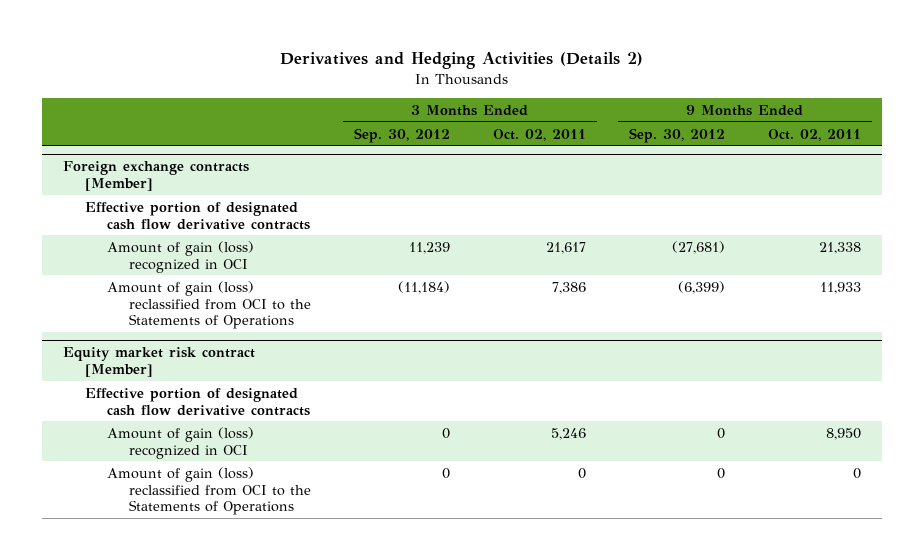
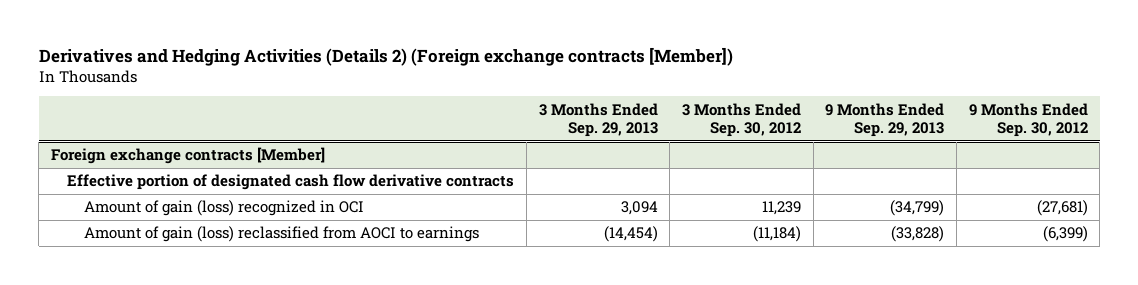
- Derivatives and Hedging Activities (Details 2)
+ Derivatives and Hedging Activities (Details 2) (Foreign exchange contracts [Member])
- | 3 Months Ended Sep. 30, 2012 | 3 Months Ended Oct. 02, 2011 | 9 Months Ended Sep. 30, 2012 | 9 Months Ended Oct. 02, 2011
+ | 3 Months Ended Sep. 29, 2013 | 3 Months Ended Sep. 30, 2012 | 9 Months Ended Sep. 29, 2013 | 9 Months Ended Sep. 30, 2012
@ Foreign exchange contracts [Member]
- Amount of gain (loss) reclassified from OCI to the Statements of Operations | (11,184) | 7,386 | (6,399) | 11,933
- Equity market risk contract [Member]
- Effective portion of designated cash flow derivative contracts
- Amount of gain (loss) recognized in OCI | 0 | 5,246 | 0 | 8,950
- Amount of gain (loss) reclassified from OCI to the Statements of Operations | 0 | 0 | 0 | 0
@ Foreign exchange contracts [Member]
+ Amount of gain (loss) reclassified from AOCI to earnings | (14,454) | (11,184) | (33,828) | (6,399)

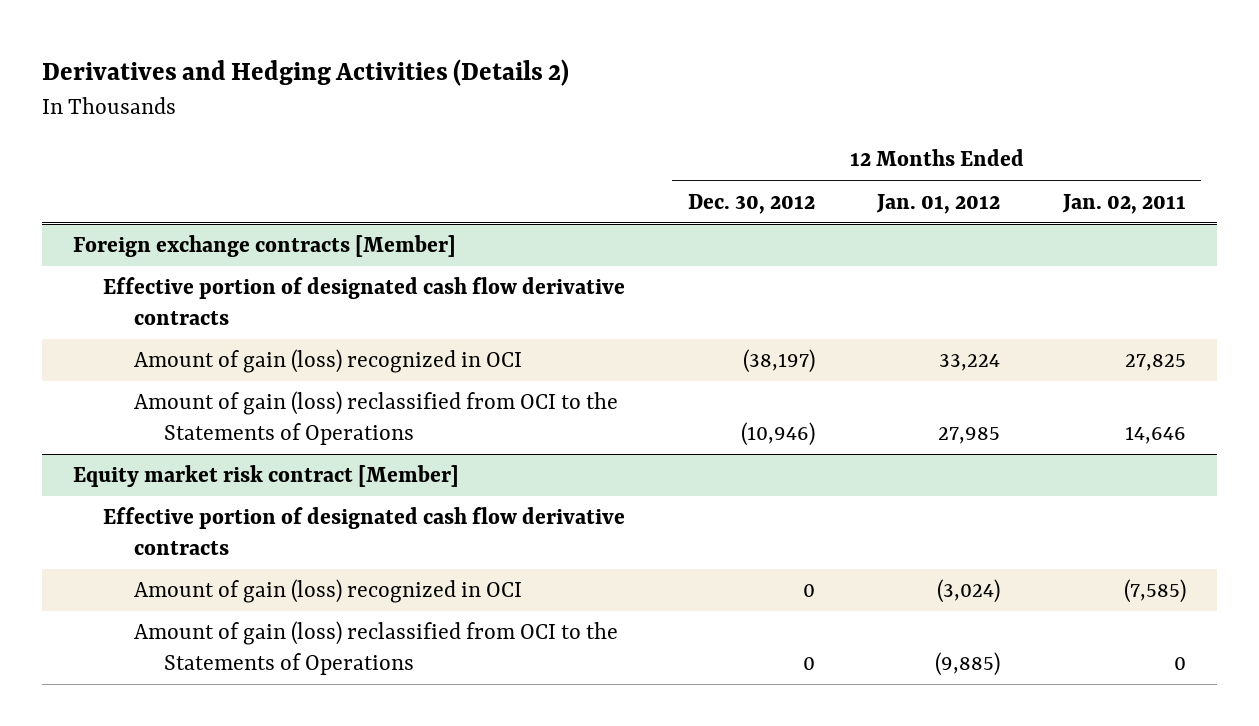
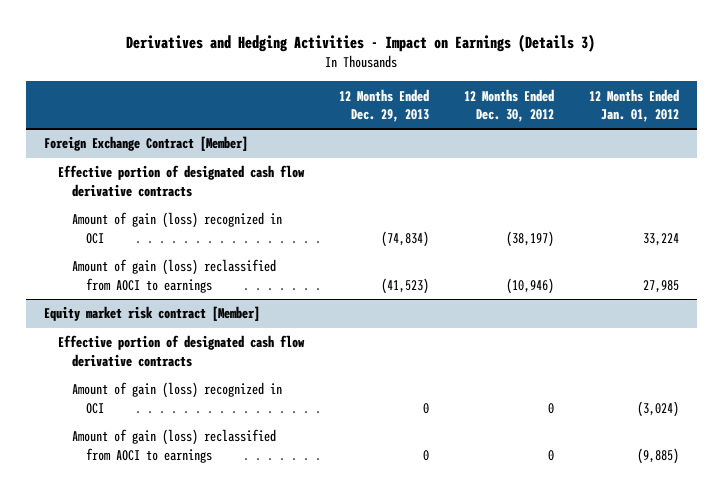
- Derivatives and Hedging Activities (Details 2)
+ Derivatives and Hedging Activities - Impact on Earnings (Details 3)
- | 12 Months Ended Dec. 30, 2012 | 12 Months Ended Jan. 01, 2012 | 12 Months Ended Jan. 02, 2011
+ | 12 Months Ended Dec. 29, 2013 | 12 Months Ended Dec. 30, 2012 | 12 Months Ended Jan. 01, 2012
- Foreign exchange contracts [Member]
+ Foreign Exchange Contract [Member]
- Amount of gain (loss) reclassified from OCI to the Statements of Operations | (10,946) | 27,985 | 14,646
+ Amount of gain (loss) reclassified from AOCI to earnings | (41,523) | (10,946) | 27,985
@ Equity market risk contract [Member]
- Amount of gain (loss) reclassified from OCI to the Statements of Operations | 0 | (9,885) | 0
+ Amount of gain (loss) reclassified from AOCI to earnings | 0 | 0 | (9,885)

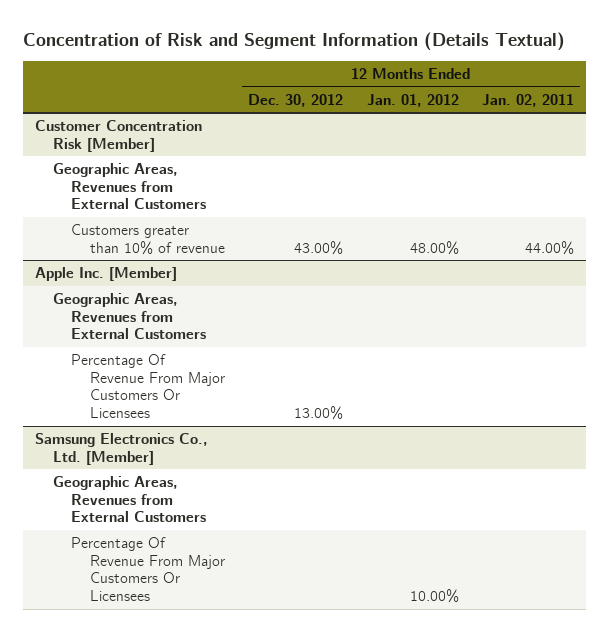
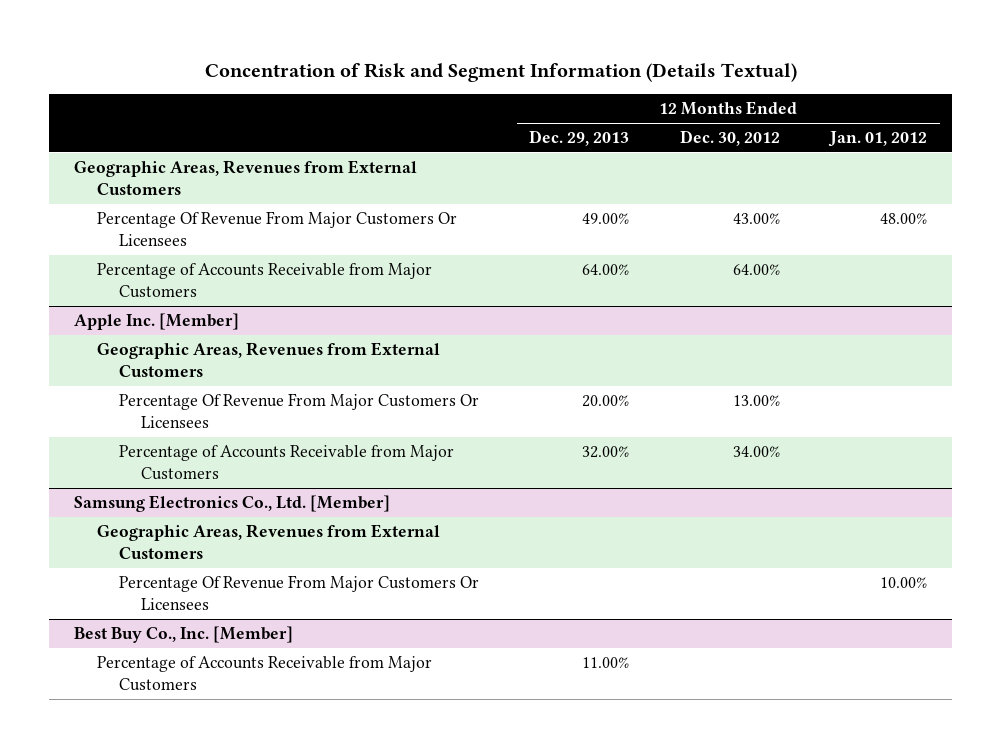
- | 12 Months Ended Dec. 30, 2012 | 12 Months Ended Jan. 01, 2012 | 12 Months Ended Jan. 02, 2011
+ | 12 Months Ended Dec. 29, 2013 | 12 Months Ended Dec. 30, 2012 | 12 Months Ended Jan. 01, 2012
- Customer Concentration Risk [Member]
- Customers greater than 10% of revenue | 43.00% | 48.00% | 44.00%
+ Percentage Of Revenue From Major Customers Or Licensees | 49.00% | 43.00% | 48.00%
+ Percentage of Accounts Receivable from Major Customers | 64.00% | 64.00% |
@ Apple Inc. [Member]
+ Percentage of Accounts Receivable from Major Customers | 32.00% | 34.00% |
+ Best Buy Co., Inc. [Member]
+ Percentage of Accounts Receivable from Major Customers | 11.00% | |

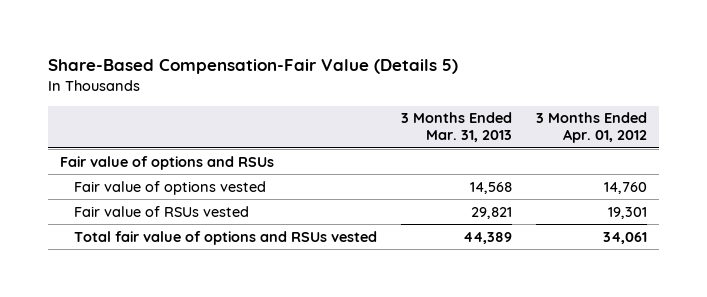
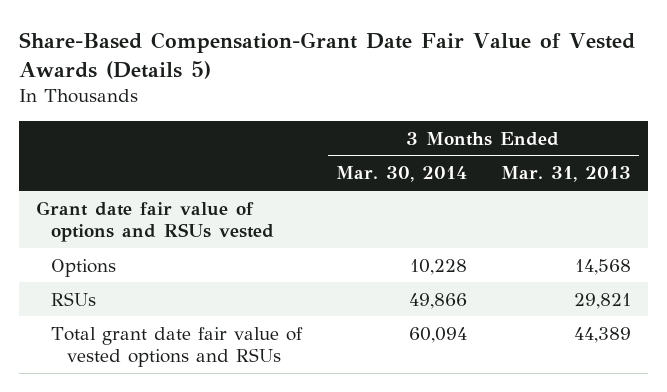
- Share-Based Compensation-Fair Value (Details 5)
+ Share-Based Compensation-Grant Date Fair Value of Vested Awards (Details 5)
- | 3 Months Ended Mar. 31, 2013 | 3 Months Ended Apr. 01, 2012
+ | 3 Months Ended Mar. 30, 2014 | 3 Months Ended Mar. 31, 2013
- Fair value of options and RSUs
- Fair value of options vested | 14,568 | 14,760
- Fair value of RSUs vested | 29,821 | 19,301
- Total fair value of options and RSUs vested | 44,389 | 34,061
+ Grant date fair value of options and RSUs vested
+ Options | 10,228 | 14,568
+ RSUs | 49,866 | 29,821
+ Total grant date fair value of vested options and RSUs | 60,094 | 44,389

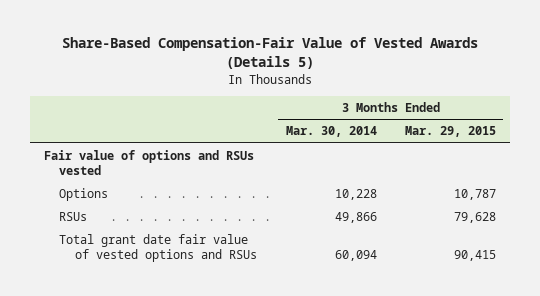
- Share-Based Compensation-Grant Date Fair Value of Vested Awards (Details 5)
+ Share-Based Compensation-Fair Value of Vested Awards (Details 5)
- | 3 Months Ended Mar. 30, 2014 | 3 Months Ended Mar. 31, 2013
+ | 3 Months Ended Mar. 30, 2014 | 3 Months Ended Mar. 29, 2015
- Grant date fair value of options and RSUs vested
+ Fair value of options and RSUs vested

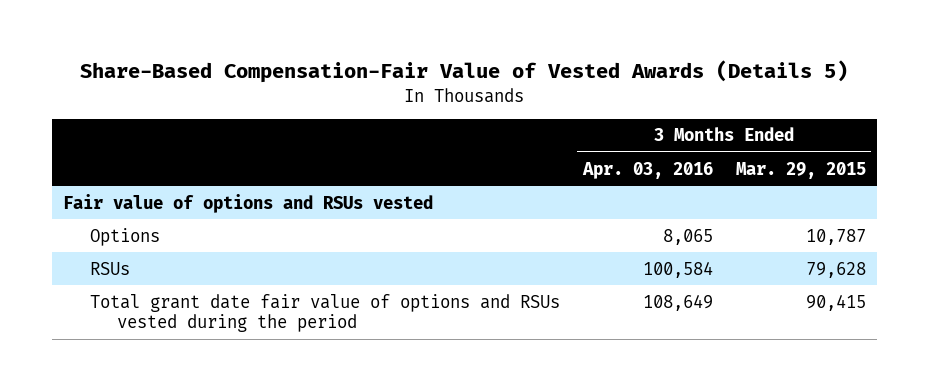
- | 3 Months Ended Mar. 30, 2014 | 3 Months Ended Mar. 29, 2015
+ | 3 Months Ended Apr. 03, 2016 | 3 Months Ended Mar. 29, 2015
- Total grant date fair value of vested options and RSUs | 60,094 | 90,415
+ Total grant date fair value of options and RSUs vested during the period | 108,649 | 90,415

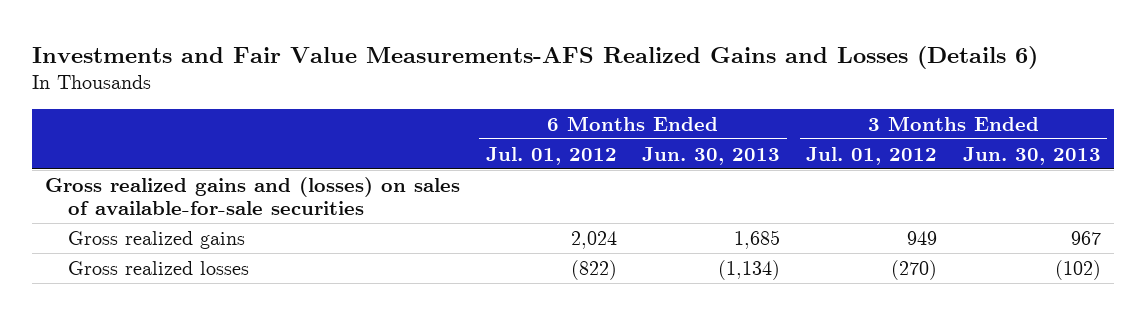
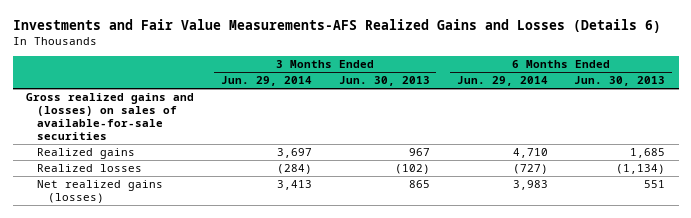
- | 6 Months Ended Jul. 01, 2012 | 6 Months Ended Jun. 30, 2013 | 3 Months Ended Jul. 01, 2012 | 3 Months Ended Jun. 30, 2013
+ | 3 Months Ended Jun. 29, 2014 | 3 Months Ended Jun. 30, 2013 | 6 Months Ended Jun. 29, 2014 | 6 Months Ended Jun. 30, 2013
- Gross realized gains | 2,024 | 1,685 | 949 | 967
- Gross realized losses | (822) | (1,134) | (270) | (102)
+ Realized gains | 3,697 | 967 | 4,710 | 1,685
+ Realized losses | (284) | (102) | (727) | (1,134)
+ Net realized gains (losses) | 3,413 | 865 | 3,983 | 551

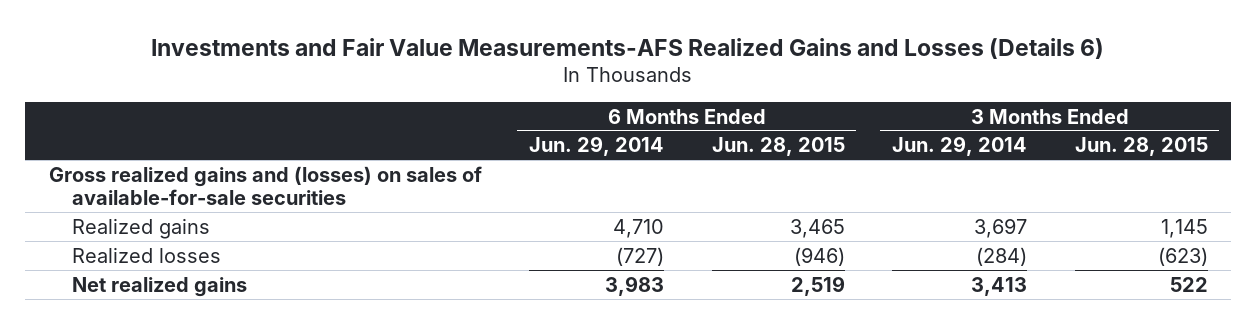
- | 3 Months Ended Jun. 29, 2014 | 3 Months Ended Jun. 30, 2013 | 6 Months Ended Jun. 29, 2014 | 6 Months Ended Jun. 30, 2013
+ | 6 Months Ended Jun. 29, 2014 | 6 Months Ended Jun. 28, 2015 | 3 Months Ended Jun. 29, 2014 | 3 Months Ended Jun. 28, 2015
- Net realized gains (losses) | 3,413 | 865 | 3,983 | 551
+ Net realized gains | 3,983 | 2,519 | 3,413 | 522

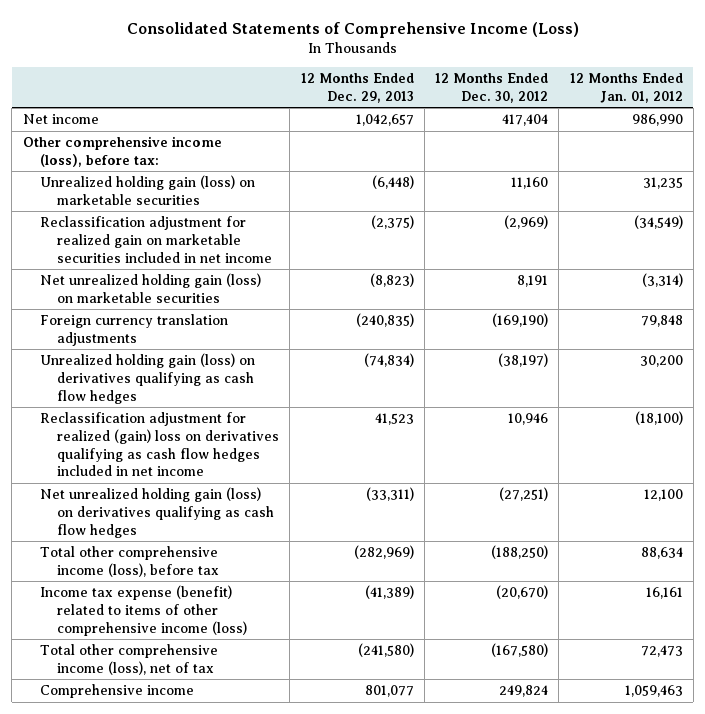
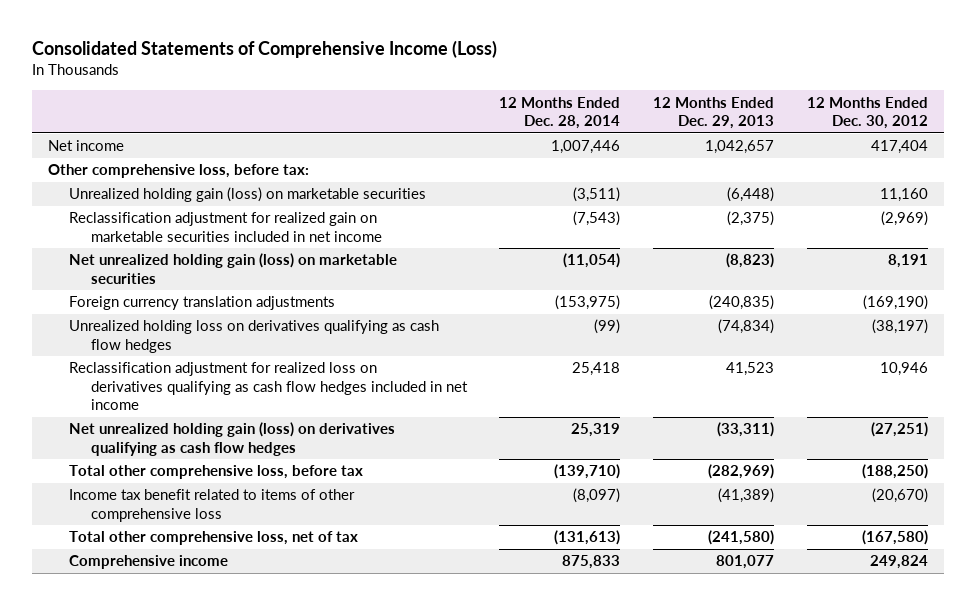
- | 12 Months Ended Dec. 29, 2013 | 12 Months Ended Dec. 30, 2012 | 12 Months Ended Jan. 01, 2012
+ | 12 Months Ended Dec. 28, 2014 | 12 Months Ended Dec. 29, 2013 | 12 Months Ended Dec. 30, 2012
- Other comprehensive income (loss), before tax:
+ Other comprehensive loss, before tax:
- Unrealized holding gain (loss) on derivatives qualifying as cash flow hedges | (74,834) | (38,197) | 30,200
- Reclassification adjustment for realized (gain) loss on derivatives qualifying as cash flow hedges included in net income | 41,523 | 10,946 | (18,100)
+ Unrealized holding loss on derivatives qualifying as cash flow hedges | (99) | (74,834) | (38,197)
+ Reclassification adjustment for realized loss on derivatives qualifying as cash flow hedges included in net income | 25,418 | 41,523 | 10,946
- Total other comprehensive income (loss), before tax | (282,969) | (188,250) | 88,634
- Income tax expense (benefit) related to items of other comprehensive income (loss) | (41,389) | (20,670) | 16,161
- Total other comprehensive income (loss), net of tax | (241,580) | (167,580) | 72,473
+ Total other comprehensive loss, before tax | (139,710) | (282,969) | (188,250)
+ Income tax benefit related to items of other comprehensive loss | (8,097) | (41,389) | (20,670)
+ Total other comprehensive loss, net of tax | (131,613) | (241,580) | (167,580)

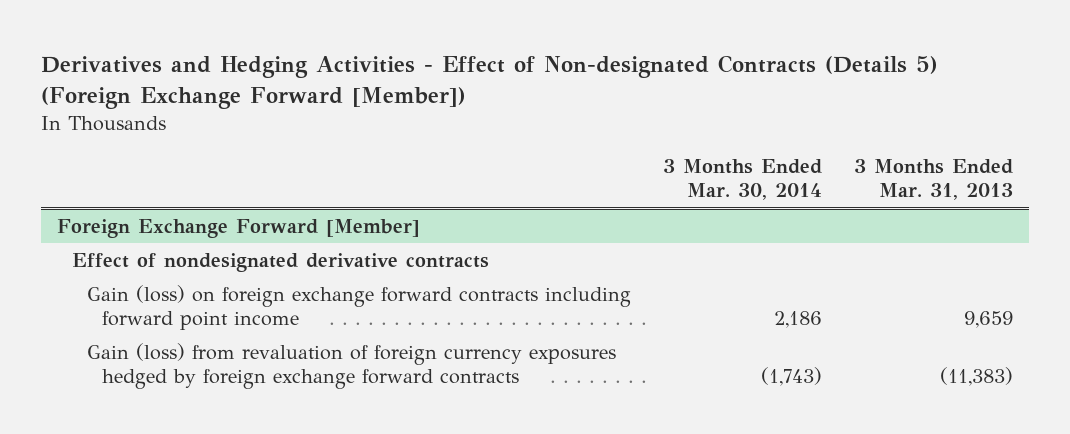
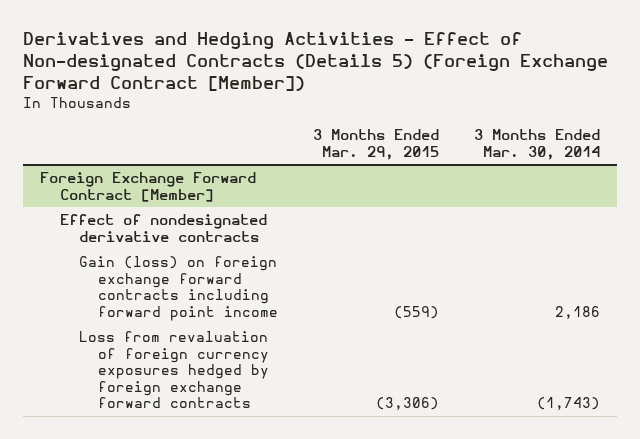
- Derivatives and Hedging Activities - Effect of Non-designated Contracts (Details 5) (Foreign Exchange Forward [Member])
+ Derivatives and Hedging Activities - Effect of Non-designated Contracts (Details 5) (Foreign Exchange Forward Contract [Member])
- | 3 Months Ended Mar. 30, 2014 | 3 Months Ended Mar. 31, 2013
+ | 3 Months Ended Mar. 29, 2015 | 3 Months Ended Mar. 30, 2014
- Foreign Exchange Forward [Member]
+ Foreign Exchange Forward Contract [Member]
- Gain (loss) from revaluation of foreign currency exposures hedged by foreign exchange forward contracts | (1,743) | (11,383)
+ Loss from revaluation of foreign currency exposures hedged by foreign exchange forward contracts | (3,306) | (1,743)

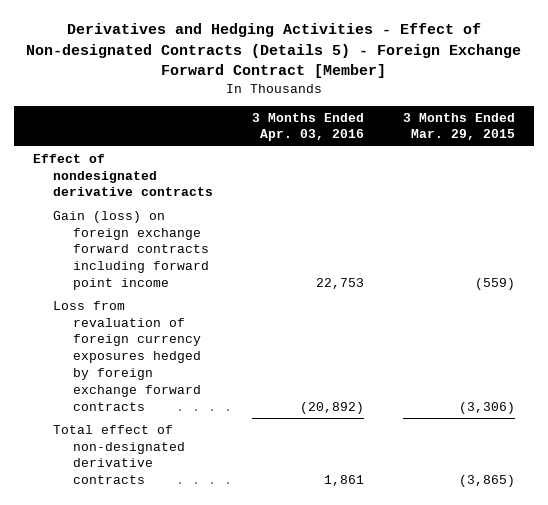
- Derivatives and Hedging Activities - Effect of Non-designated Contracts (Details 5) (Foreign Exchange Forward Contract [Member])
+ Derivatives and Hedging Activities - Effect of Non-designated Contracts (Details 5) - Foreign Exchange Forward Contract [Member]
- | 3 Months Ended Mar. 29, 2015 | 3 Months Ended Mar. 30, 2014
+ | 3 Months Ended Apr. 03, 2016 | 3 Months Ended Mar. 29, 2015
- Foreign Exchange Forward Contract [Member]
+ Total effect of non-designated derivative contracts | 1,861 | (3,865)

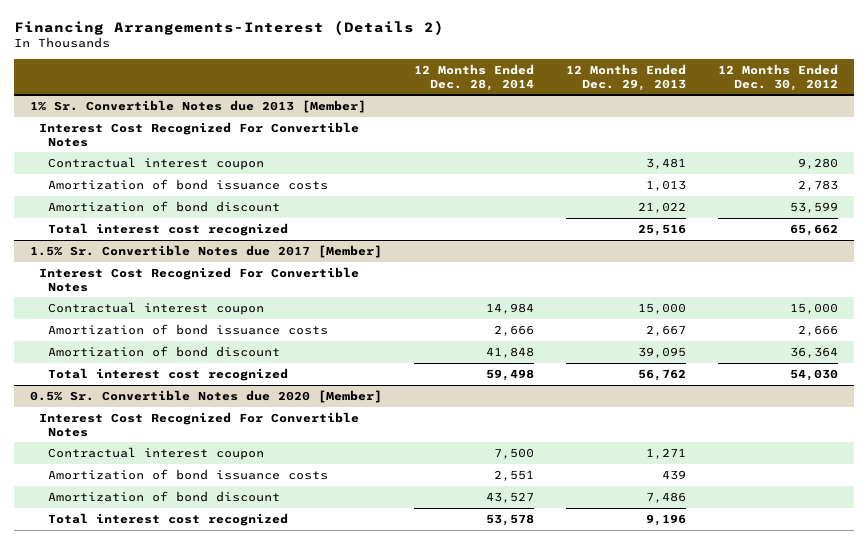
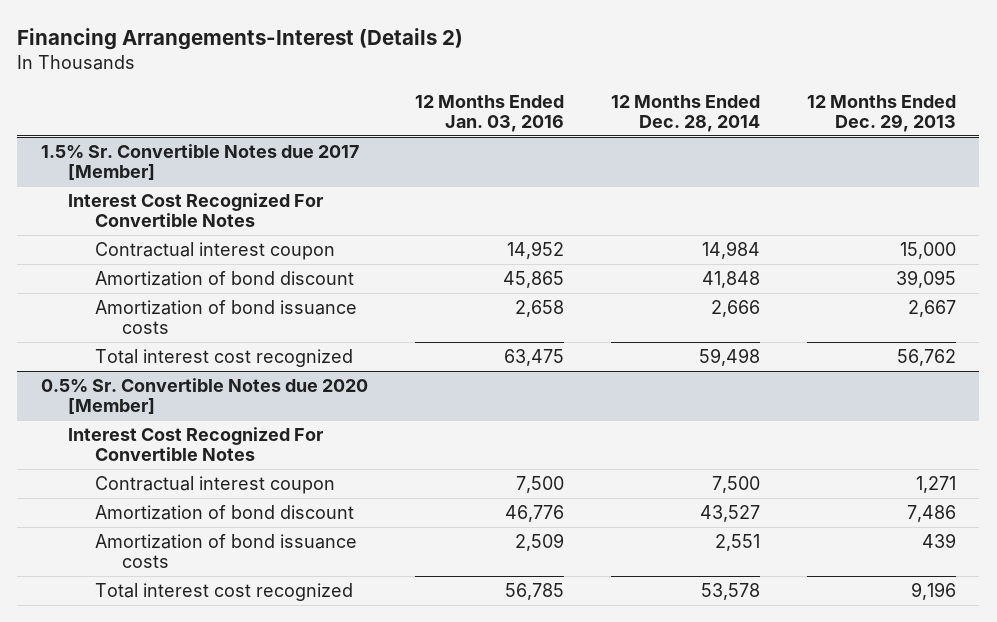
- | 12 Months Ended Dec. 28, 2014 | 12 Months Ended Dec. 29, 2013 | 12 Months Ended Dec. 30, 2012
+ | 12 Months Ended Jan. 03, 2016 | 12 Months Ended Dec. 28, 2014 | 12 Months Ended Dec. 29, 2013
- 1% Sr. Convertible Notes due 2013 [Member]
- Interest Cost Recognized For Convertible Notes
- Contractual interest coupon | | 3,481 | 9,280
- Amortization of bond issuance costs | | 1,013 | 2,783
- Amortization of bond discount | | 21,022 | 53,599
- Total interest cost recognized | | 25,516 | 65,662
@ 1.5% Sr. Convertible Notes due 2017 [Member]
moved down: Amortization of bond issuance costs | 2,658 | 2,666 | 2,667
@ 0.5% Sr. Convertible Notes due 2020 [Member]
moved down: Amortization of bond issuance costs | 2,509 | 2,551 | 439

